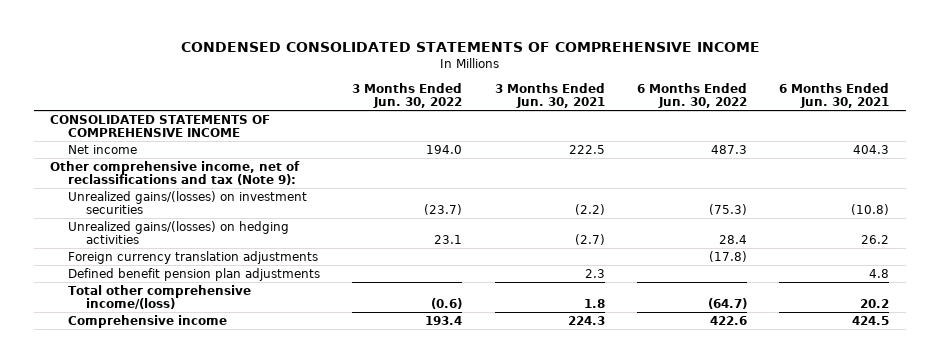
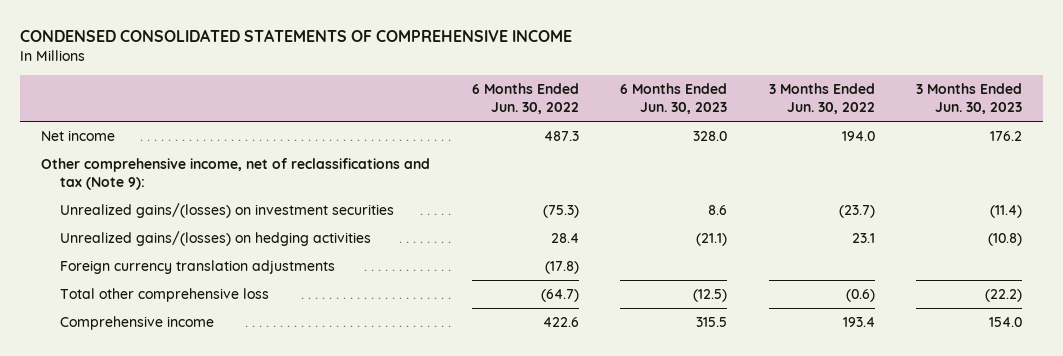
- | 3 Months Ended Jun. 30, 2022 | 3 Months Ended Jun. 30, 2021 | 6 Months Ended Jun. 30, 2022 | 6 Months Ended Jun. 30, 2021
+ | 6 Months Ended Jun. 30, 2022 | 6 Months Ended Jun. 30, 2023 | 3 Months Ended Jun. 30, 2022 | 3 Months Ended Jun. 30, 2023
- CONSOLIDATED STATEMENTS OF COMPREHENSIVE INCOME
- Defined benefit pension plan adjustments | | 2.3 | | 4.8
- Total other comprehensive income/(loss) | (0.6) | 1.8 | (64.7) | 20.2
+ Total other comprehensive loss | (64.7) | (12.5) | (0.6) | (22.2)

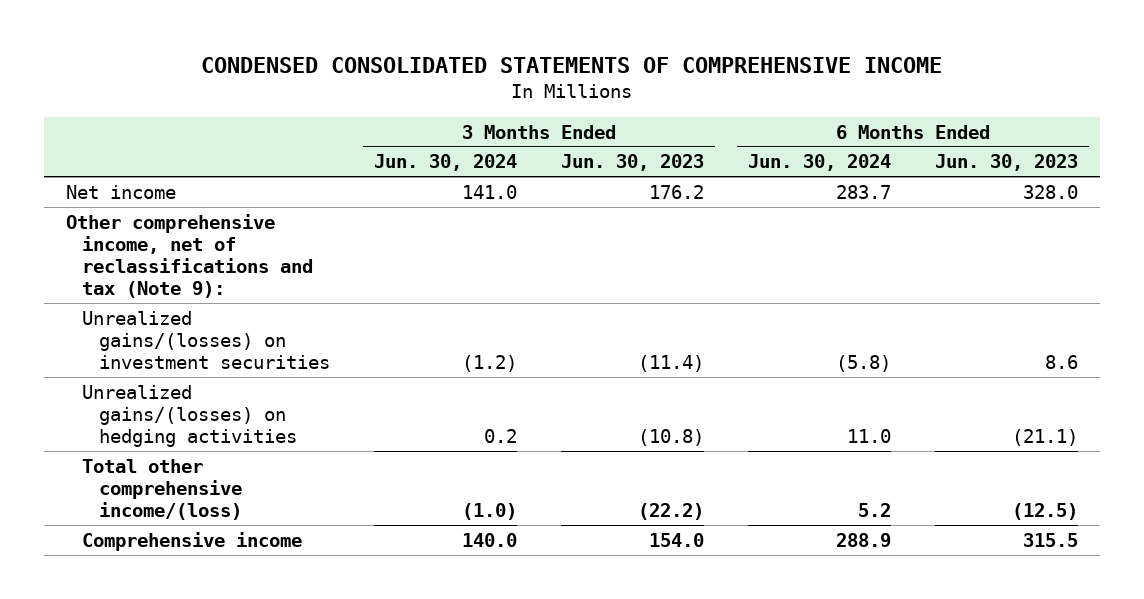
- | 6 Months Ended Jun. 30, 2022 | 6 Months Ended Jun. 30, 2023 | 3 Months Ended Jun. 30, 2022 | 3 Months Ended Jun. 30, 2023
+ | 3 Months Ended Jun. 30, 2024 | 3 Months Ended Jun. 30, 2023 | 6 Months Ended Jun. 30, 2024 | 6 Months Ended Jun. 30, 2023
- Foreign currency translation adjustments | (17.8) | | |
- Total other comprehensive loss | (64.7) | (12.5) | (0.6) | (22.2)
+ Total other comprehensive income/(loss) | (1.0) | (22.2) | 5.2 | (12.5)

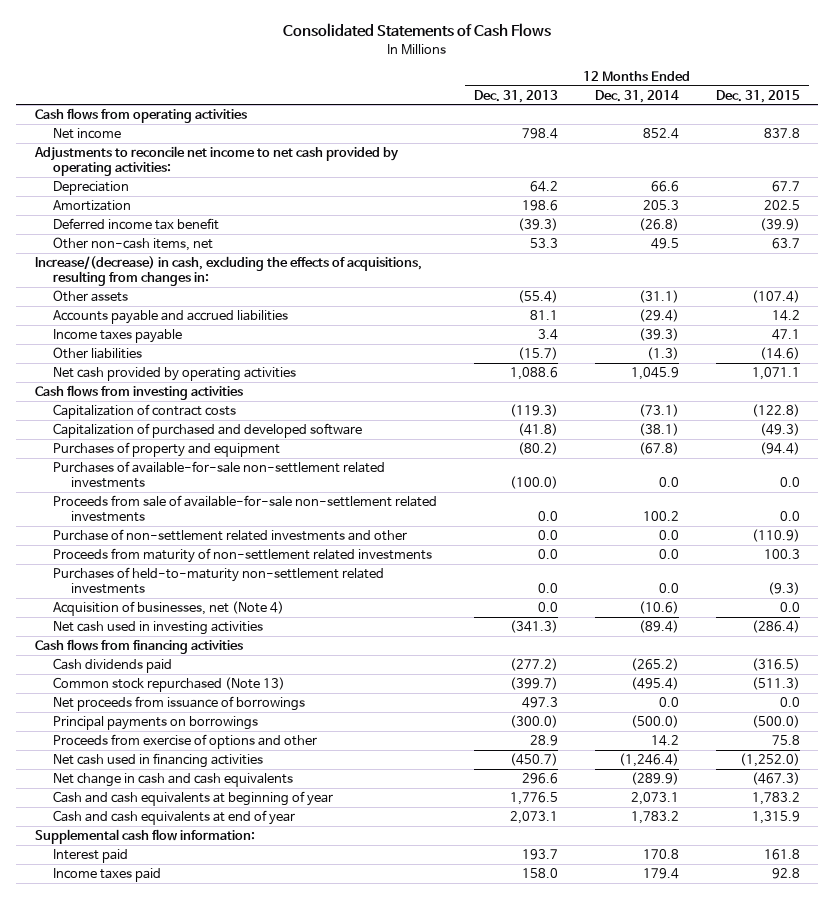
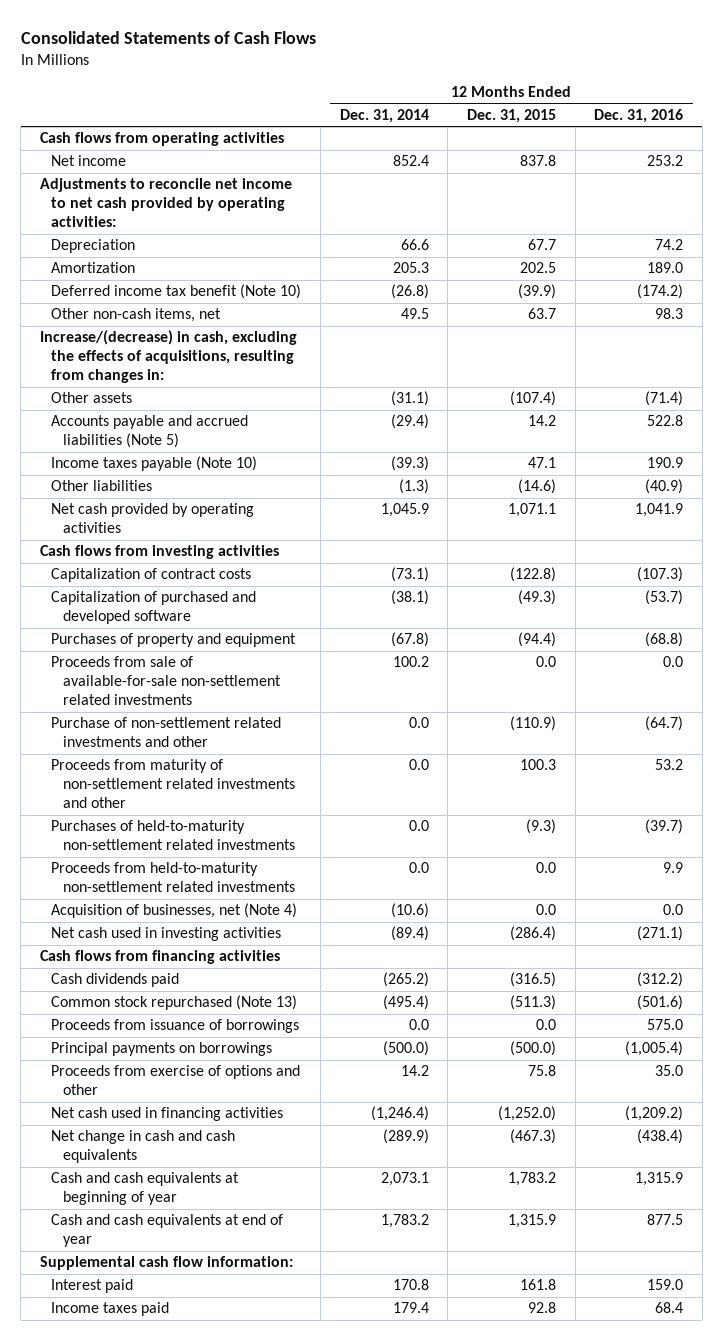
- | 12 Months Ended Dec. 31, 2013 | 12 Months Ended Dec. 31, 2014 | 12 Months Ended Dec. 31, 2015
+ | 12 Months Ended Dec. 31, 2014 | 12 Months Ended Dec. 31, 2015 | 12 Months Ended Dec. 31, 2016
- Deferred income tax benefit | (39.3) | (26.8) | (39.9)
+ Deferred income tax benefit (Note 10) | (26.8) | (39.9) | (174.2)
- Accounts payable and accrued liabilities | 81.1 | (29.4) | 14.2
- Income taxes payable | 3.4 | (39.3) | 47.1
+ Accounts payable and accrued liabilities (Note 5) | (29.4) | 14.2 | 522.8
+ Income taxes payable (Note 10) | (39.3) | 47.1 | 190.9
- Purchases of available-for-sale non-settlement related investments | (100.0) | 0.0 | 0.0
- Proceeds from maturity of non-settlement related investments | 0.0 | 0.0 | 100.3
+ Proceeds from maturity of non-settlement related investments and other | 0.0 | 100.3 | 53.2
+ Proceeds from held-to-maturity non-settlement related investments | 0.0 | 0.0 | 9.9
- Net proceeds from issuance of borrowings | 497.3 | 0.0 | 0.0
+ Proceeds from issuance of borrowings | 0.0 | 0.0 | 575.0

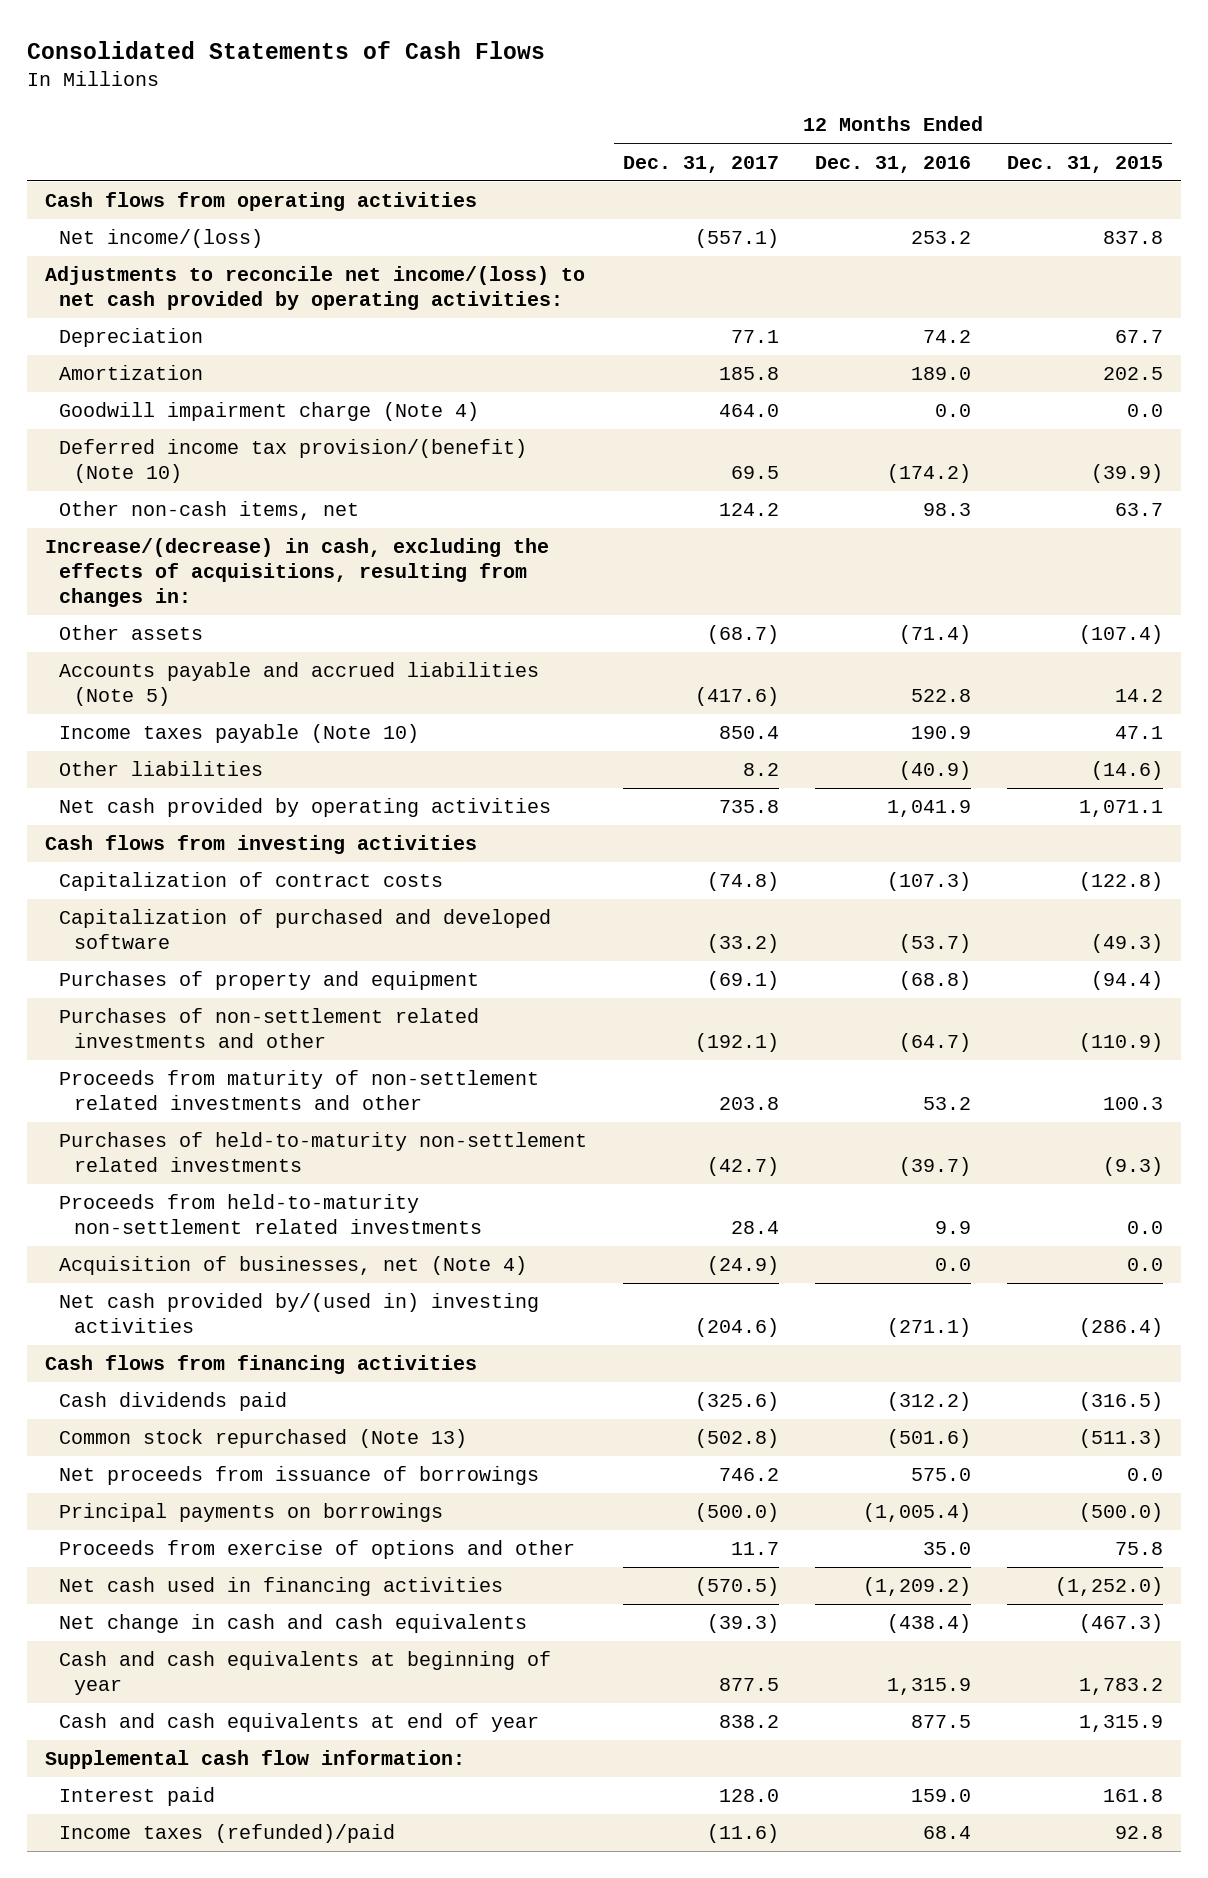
- | 12 Months Ended Dec. 31, 2014 | 12 Months Ended Dec. 31, 2015 | 12 Months Ended Dec. 31, 2016
+ | 12 Months Ended Dec. 31, 2017 | 12 Months Ended Dec. 31, 2016 | 12 Months Ended Dec. 31, 2015
- Net income | 852.4 | 837.8 | 253.2
- Adjustments to reconcile net income to net cash provided by operating activities:
+ Net income/(loss) | (557.1) | 253.2 | 837.8
+ Adjustments to reconcile net income/(loss) to net cash provided by operating activities:
- Deferred income tax benefit (Note 10) | (26.8) | (39.9) | (174.2)
+ Goodwill impairment charge (Note 4) | 464.0 | 0.0 | 0.0
+ Deferred income tax provision/(benefit) (Note 10) | 69.5 | (174.2) | (39.9)
- Proceeds from sale of available-for-sale non-settlement related investments | 100.2 | 0.0 | 0.0
- Purchase of non-settlement related investments and other | 0.0 | (110.9) | (64.7)
+ Purchases of non-settlement related investments and other | (192.1) | (64.7) | (110.9)
- Net cash used in investing activities | (89.4) | (286.4) | (271.1)
+ Net cash provided by/(used in) investing activities | (204.6) | (271.1) | (286.4)
- Proceeds from issuance of borrowings | 0.0 | 0.0 | 575.0
+ Net proceeds from issuance of borrowings | 746.2 | 575.0 | 0.0
- Income taxes paid | 179.4 | 92.8 | 68.4
+ Income taxes (refunded)/paid | (11.6) | 68.4 | 92.8

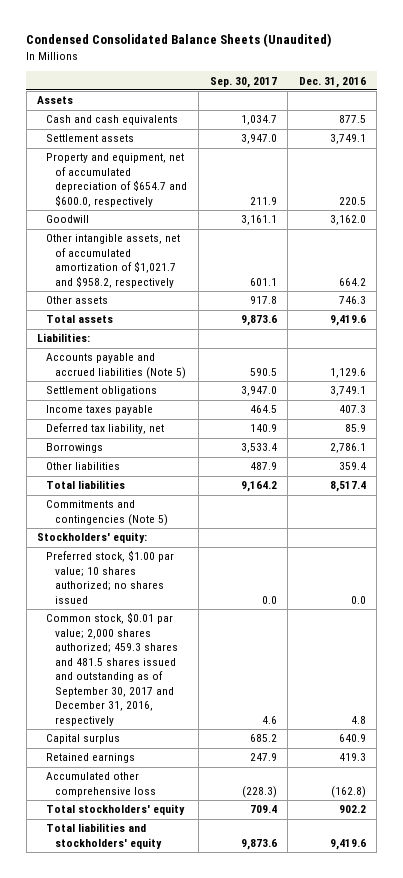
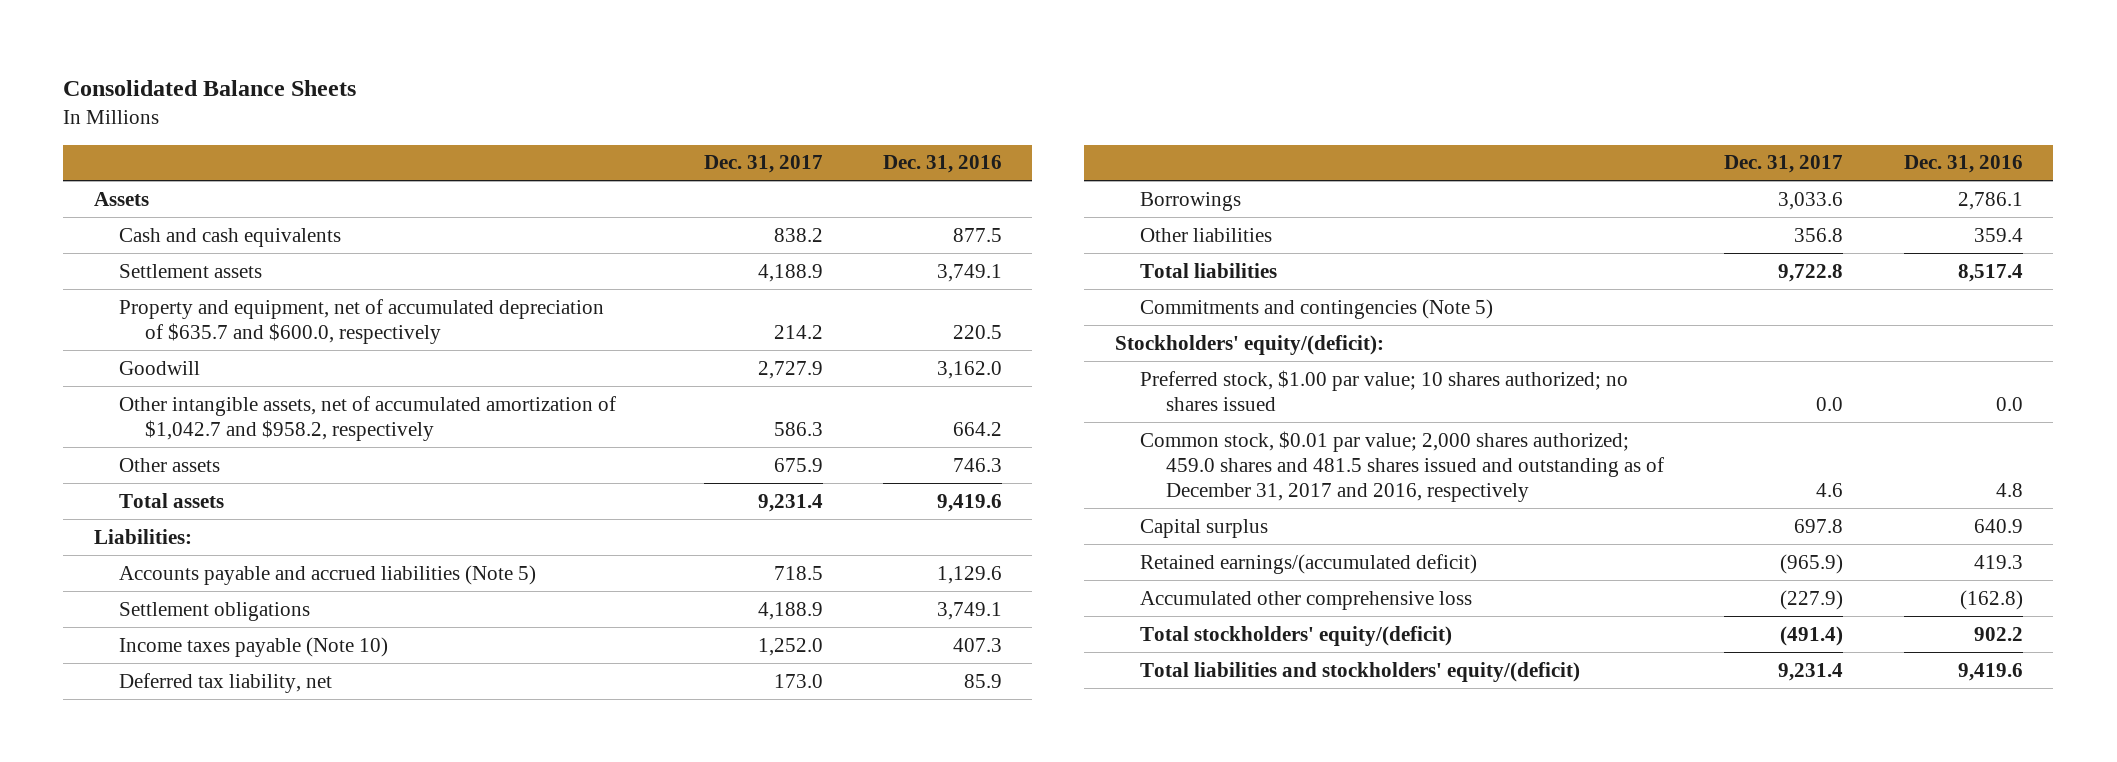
- Condensed Consolidated Balance Sheets (Unaudited)
+ Consolidated Balance Sheets
- | Sep. 30, 2017 | Dec. 31, 2016
+ | Dec. 31, 2017 | Dec. 31, 2016
- Property and equipment, net of accumulated depreciation of $654.7 and $600.0, respectively | 211.9 | 220.5
+ Property and equipment, net of accumulated depreciation of $635.7 and $600.0, respectively | 214.2 | 220.5
- Other intangible assets, net of accumulated amortization of $1,021.7 and $958.2, respectively | 601.1 | 664.2
+ Other intangible assets, net of accumulated amortization of $1,042.7 and $958.2, respectively | 586.3 | 664.2
- Income taxes payable | 464.5 | 407.3
+ Income taxes payable (Note 10) | 1,252.0 | 407.3
- Stockholders' equity:
+ Stockholders' equity/(deficit):
- Common stock, $0.01 par value; 2,000 shares authorized; 459.3 shares and 481.5 shares issued and outstanding as of September 30, 2017 and December 31, 2016, respectively | 4.6 | 4.8
+ Common stock, $0.01 par value; 2,000 shares authorized; 459.0 shares and 481.5 shares issued and outstanding as of December 31, 2017 and 2016, respectively | 4.6 | 4.8
- Retained earnings | 247.9 | 419.3
+ Retained earnings/(accumulated deficit) | (965.9) | 419.3
- Total stockholders' equity | 709.4 | 902.2
- Total liabilities and stockholders' equity | 9,873.6 | 9,419.6
+ Total stockholders' equity/(deficit) | (491.4) | 902.2
+ Total liabilities and stockholders' equity/(deficit) | 9,231.4 | 9,419.6

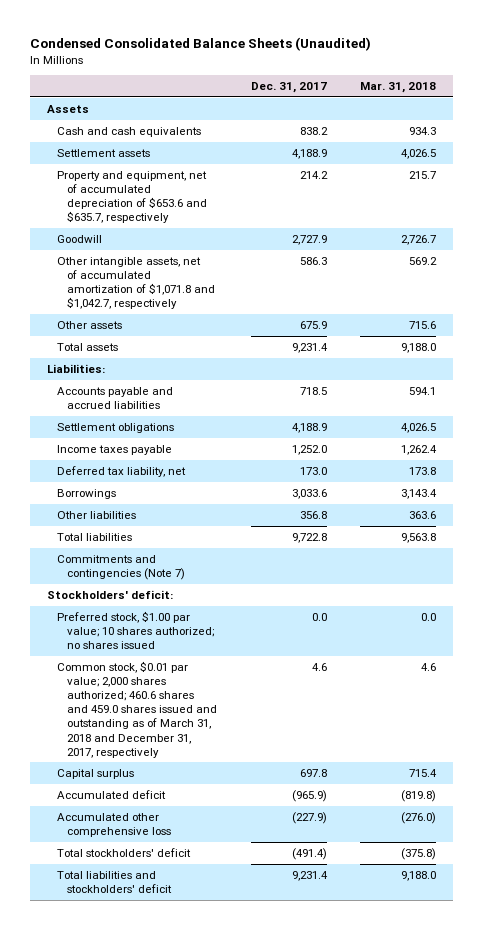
- Consolidated Balance Sheets
+ Condensed Consolidated Balance Sheets (Unaudited)
- | Dec. 31, 2017 | Dec. 31, 2016
+ | Dec. 31, 2017 | Mar. 31, 2018
- Property and equipment, net of accumulated depreciation of $635.7 and $600.0, respectively | 214.2 | 220.5
+ Property and equipment, net of accumulated depreciation of $653.6 and $635.7, respectively | 214.2 | 215.7
- Other intangible assets, net of accumulated amortization of $1,042.7 and $958.2, respectively | 586.3 | 664.2
+ Other intangible assets, net of accumulated amortization of $1,071.8 and $1,042.7, respectively | 586.3 | 569.2
- Accounts payable and accrued liabilities (Note 5) | 718.5 | 1,129.6
+ Accounts payable and accrued liabilities | 718.5 | 594.1
- Income taxes payable (Note 10) | 1,252.0 | 407.3
+ Income taxes payable | 1,252.0 | 1,262.4
- Commitments and contingencies (Note 5)
- Stockholders' equity/(deficit):
+ Commitments and contingencies (Note 7)
+ Stockholders' deficit:
- Common stock, $0.01 par value; 2,000 shares authorized; 459.0 shares and 481.5 shares issued and outstanding as of December 31, 2017 and 2016, respectively | 4.6 | 4.8
+ Common stock, $0.01 par value; 2,000 shares authorized; 460.6 shares and 459.0 shares issued and outstanding as of March 31, 2018 and December 31, 2017, respectively | 4.6 | 4.6
- Retained earnings/(accumulated deficit) | (965.9) | 419.3
+ Accumulated deficit | (965.9) | (819.8)
- Total stockholders' equity/(deficit) | (491.4) | 902.2
- Total liabilities and stockholders' equity/(deficit) | 9,231.4 | 9,419.6
+ Total stockholders' deficit | (491.4) | (375.8)
+ Total liabilities and stockholders' deficit | 9,231.4 | 9,188.0

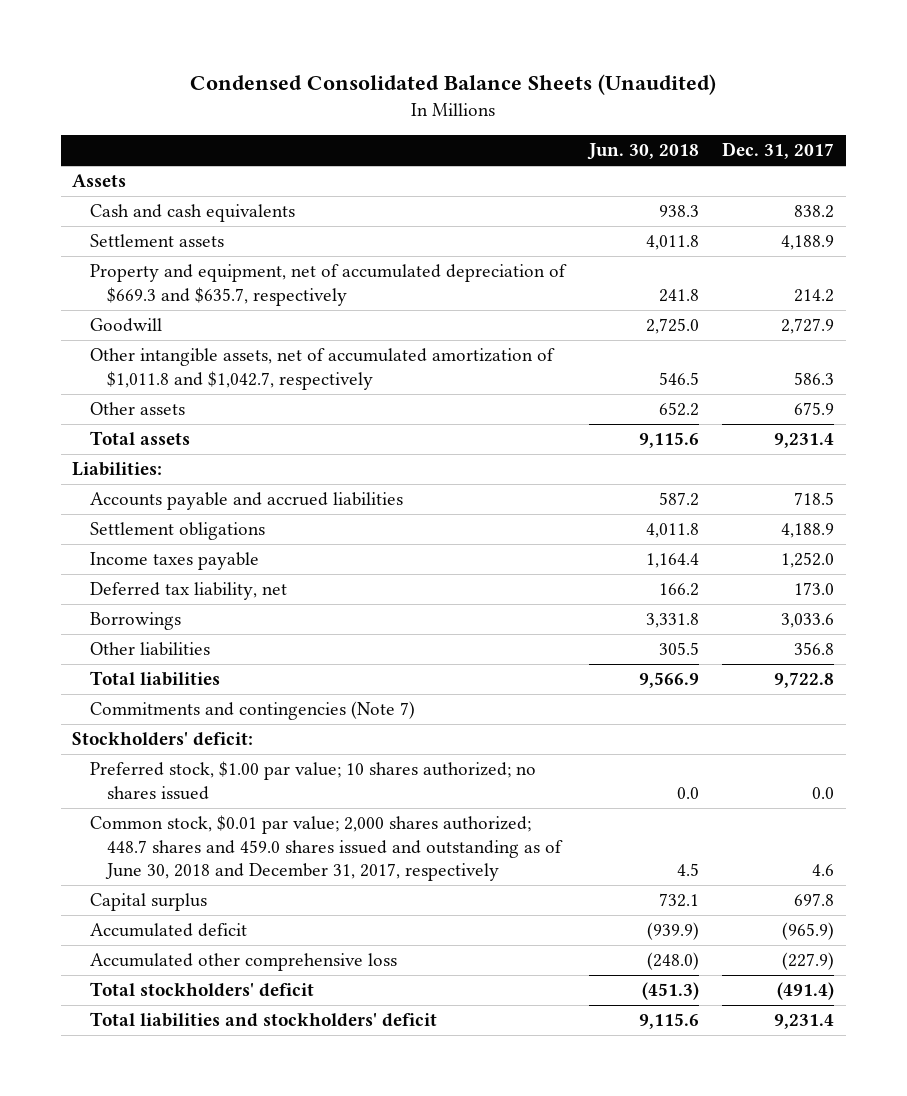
- | Dec. 31, 2017 | Mar. 31, 2018
+ | Jun. 30, 2018 | Dec. 31, 2017
- Property and equipment, net of accumulated depreciation of $653.6 and $635.7, respectively | 214.2 | 215.7
+ Property and equipment, net of accumulated depreciation of $669.3 and $635.7, respectively | 241.8 | 214.2
- Other intangible assets, net of accumulated amortization of $1,071.8 and $1,042.7, respectively | 586.3 | 569.2
+ Other intangible assets, net of accumulated amortization of $1,011.8 and $1,042.7, respectively | 546.5 | 586.3
- Common stock, $0.01 par value; 2,000 shares authorized; 460.6 shares and 459.0 shares issued and outstanding as of March 31, 2018 and December 31, 2017, respectively | 4.6 | 4.6
+ Common stock, $0.01 par value; 2,000 shares authorized; 448.7 shares and 459.0 shares issued and outstanding as of June 30, 2018 and December 31, 2017, respectively | 4.5 | 4.6

